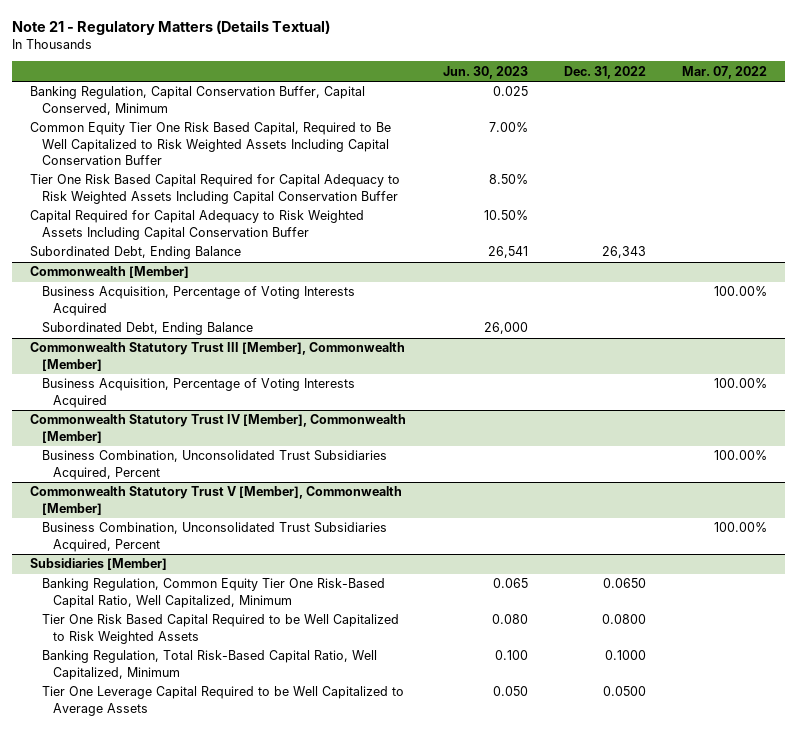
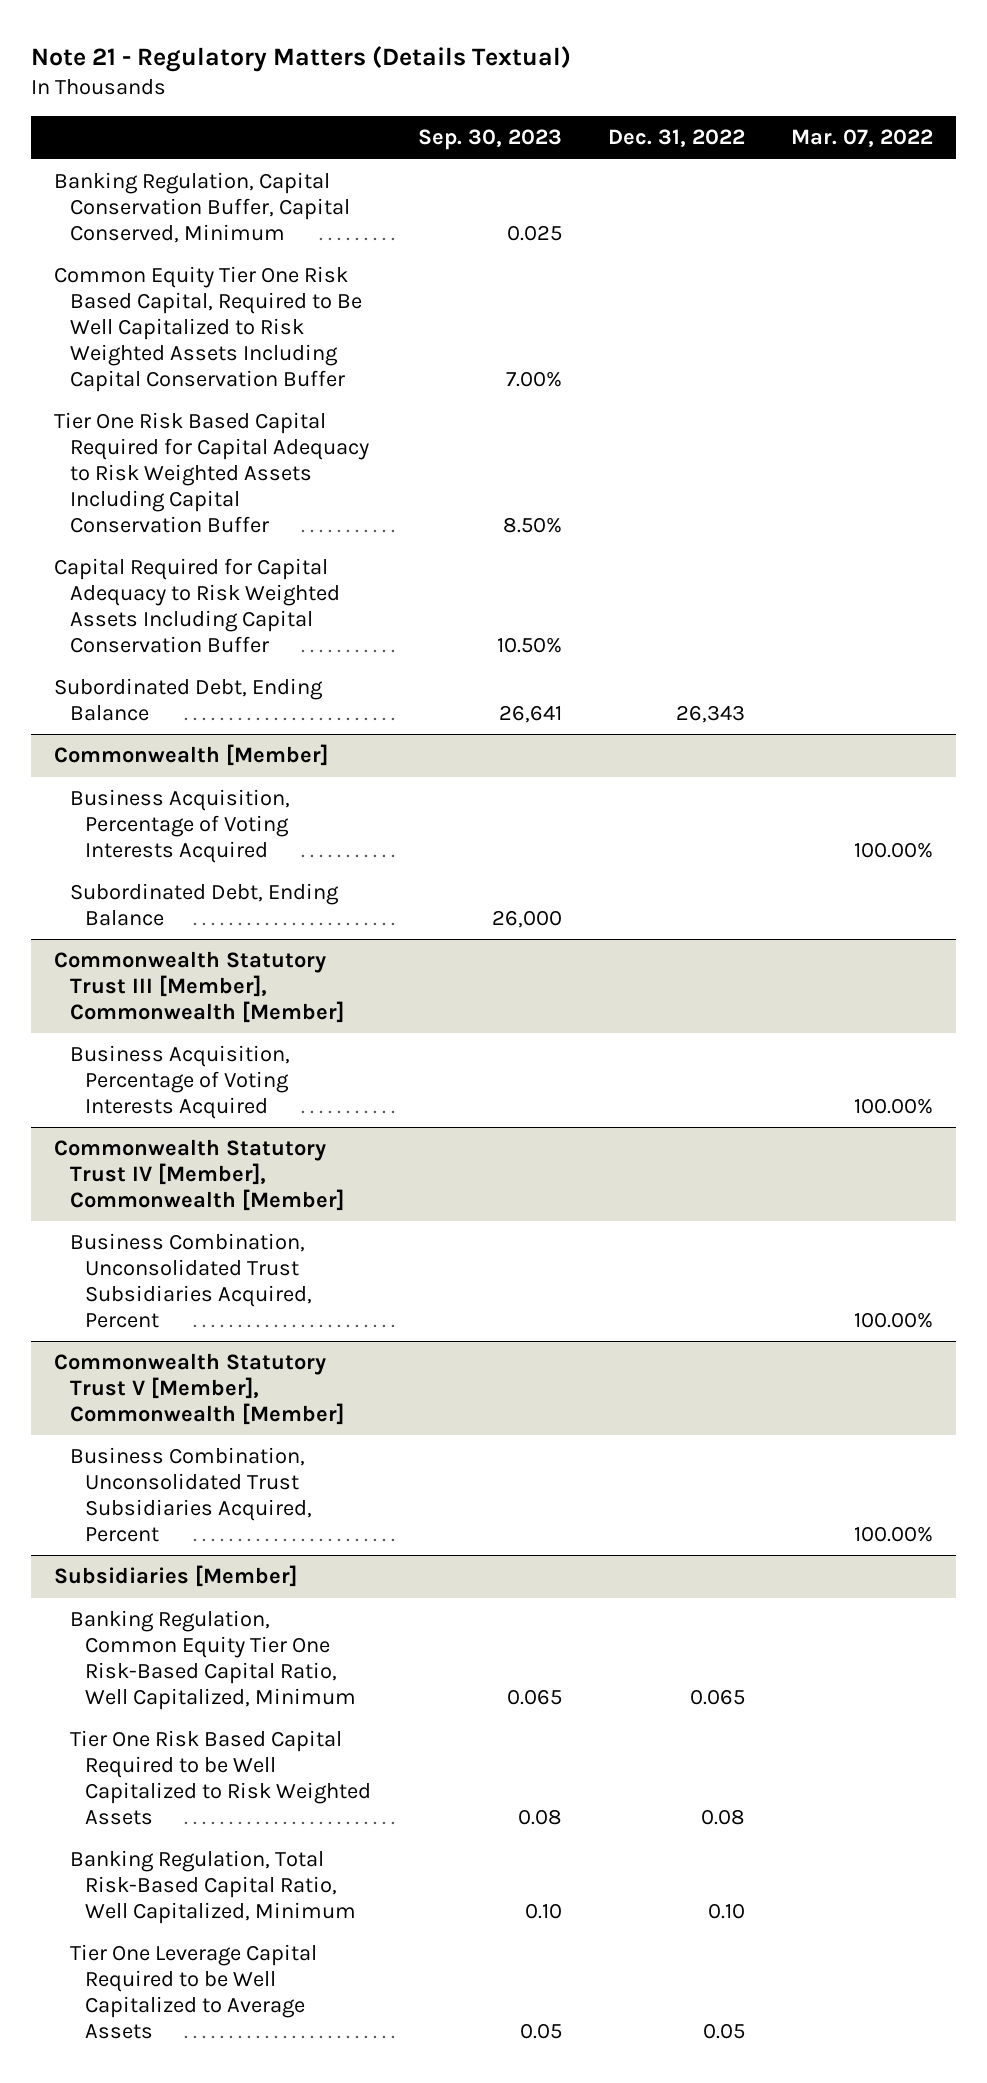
- | Jun. 30, 2023 | Dec. 31, 2022 | Mar. 07, 2022
+ | Sep. 30, 2023 | Dec. 31, 2022 | Mar. 07, 2022
@ Subsidiaries [Member]
- Banking Regulation, Common Equity Tier One Risk-Based Capital Ratio, Well Capitalized, Minimum | 0.065 | 0.0650 |
- Tier One Risk Based Capital Required to be Well Capitalized to Risk Weighted Assets | 0.080 | 0.0800 |
- Banking Regulation, Total Risk-Based Capital Ratio, Well Capitalized, Minimum | 0.100 | 0.1000 |
- Tier One Leverage Capital Required to be Well Capitalized to Average Assets | 0.050 | 0.0500 |
+ Banking Regulation, Common Equity Tier One Risk-Based Capital Ratio, Well Capitalized, Minimum | 0.065 | 0.065 |
+ Tier One Risk Based Capital Required to be Well Capitalized to Risk Weighted Assets | 0.08 | 0.08 |
+ Banking Regulation, Total Risk-Based Capital Ratio, Well Capitalized, Minimum | 0.10 | 0.10 |
+ Tier One Leverage Capital Required to be Well Capitalized to Average Assets | 0.05 | 0.05 |

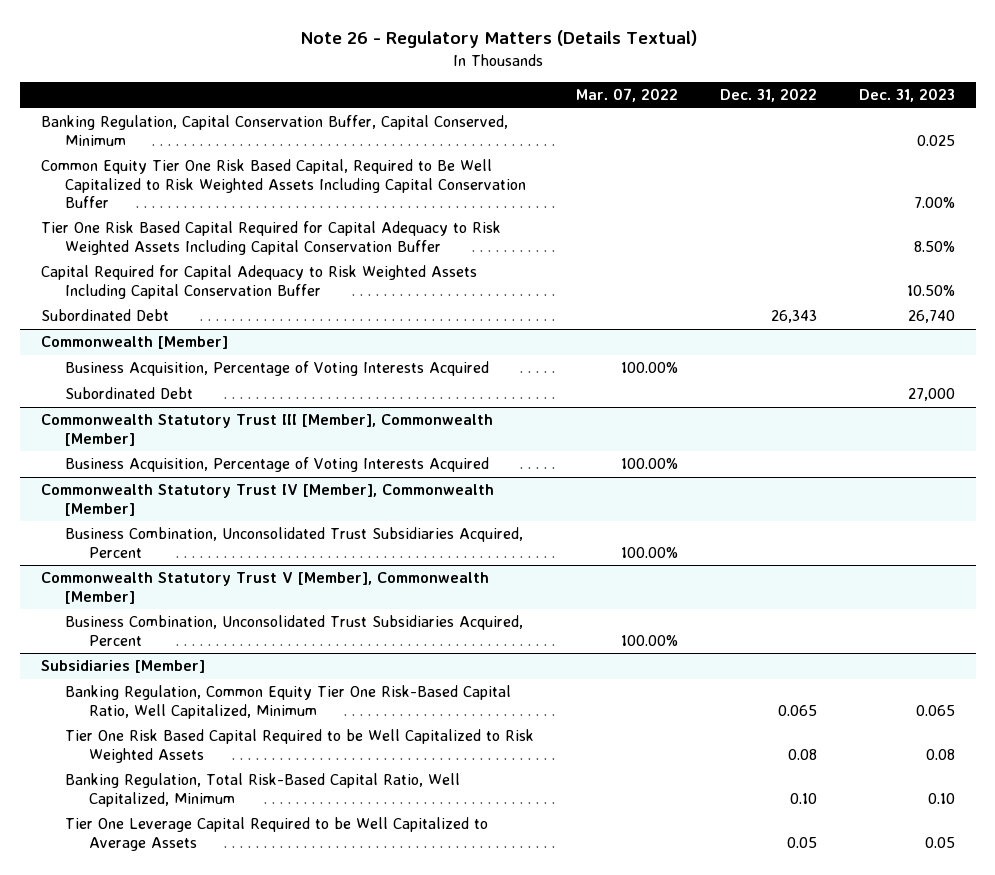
- Note 21 - Regulatory Matters (Details Textual)
+ Note 26 - Regulatory Matters (Details Textual)
- | Sep. 30, 2023 | Dec. 31, 2022 | Mar. 07, 2022
+ | Mar. 07, 2022 | Dec. 31, 2022 | Dec. 31, 2023
- Subordinated Debt, Ending Balance | 26,641 | 26,343 |
+ Subordinated Debt | | 26,343 | 26,740
@ Commonwealth [Member]
- Subordinated Debt, Ending Balance | 26,000 | |
+ Subordinated Debt | | | 27,000

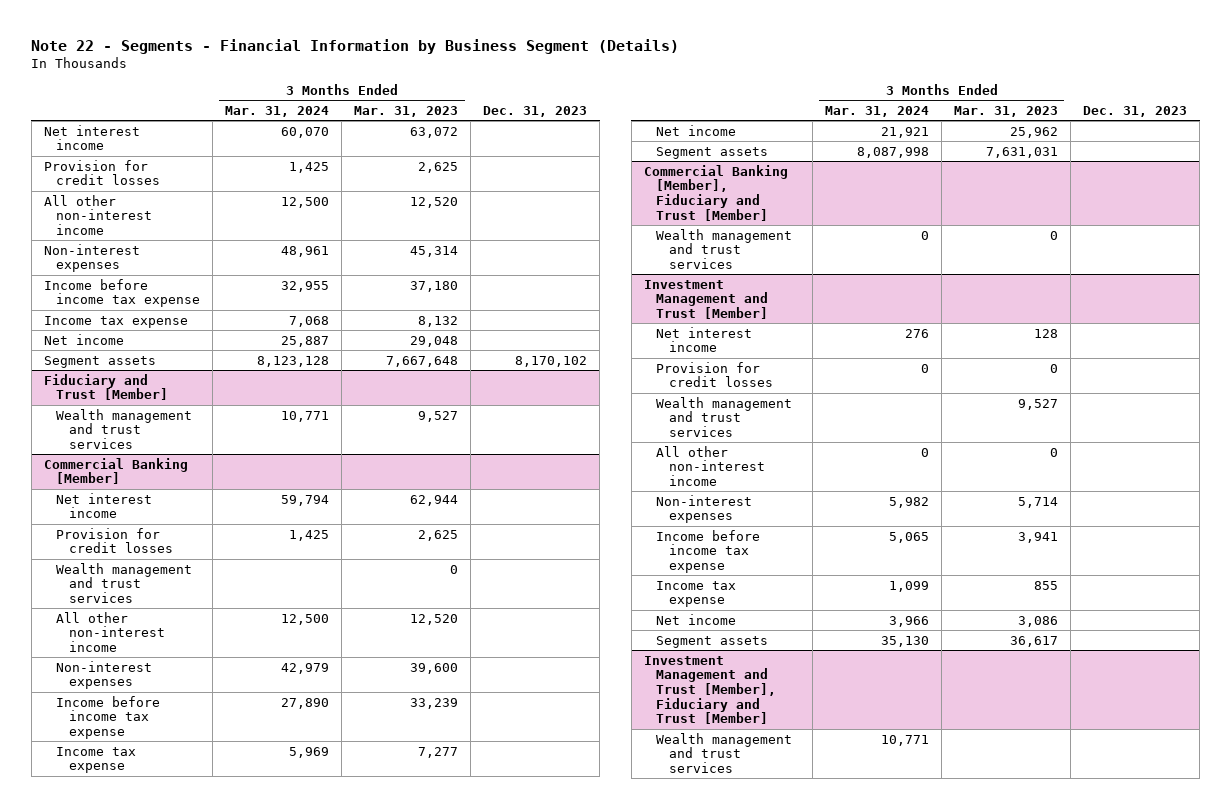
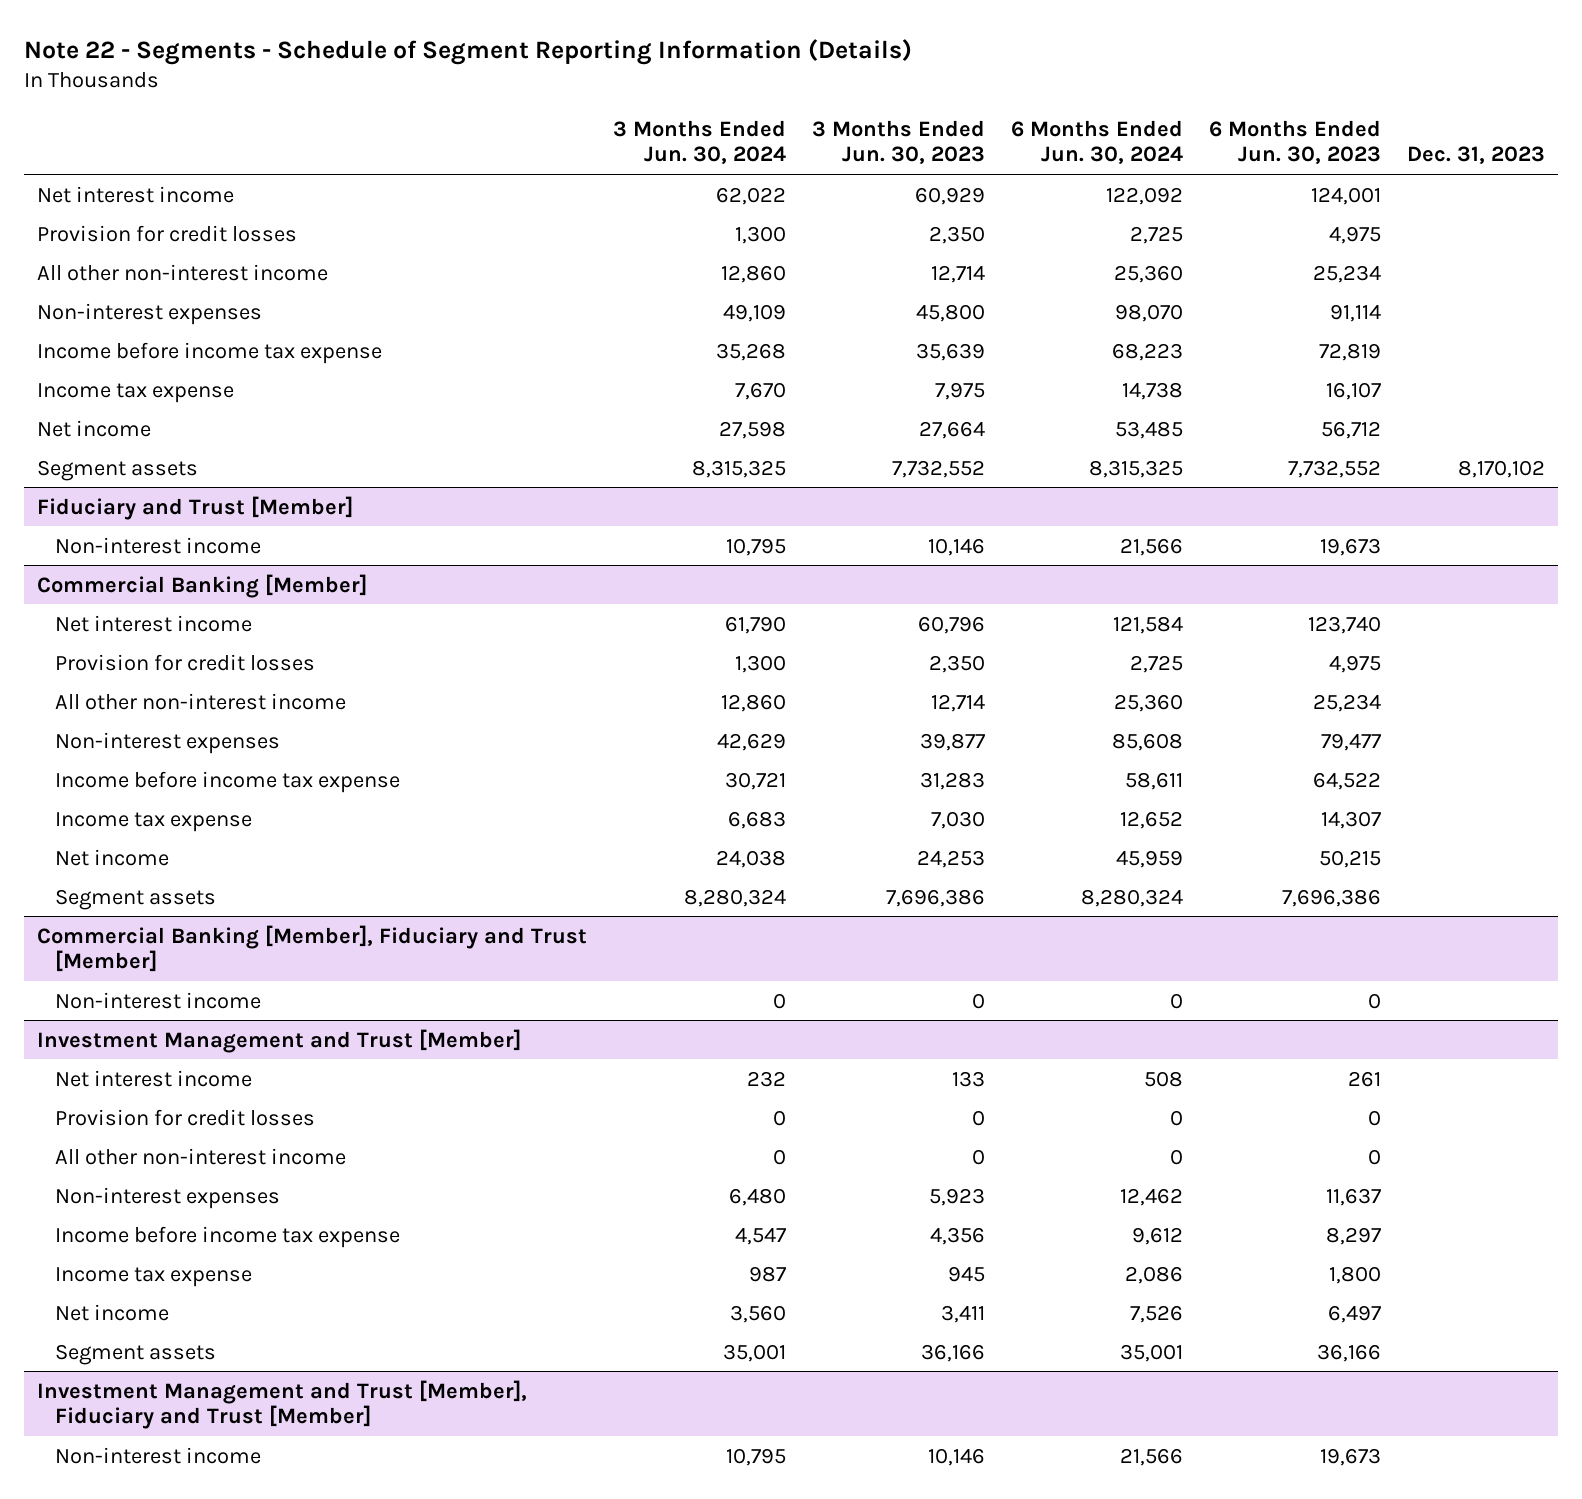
- Note 22 - Segments - Financial Information by Business Segment (Details)
+ Note 22 - Segments - Schedule of Segment Reporting Information (Details)
- | 3 Months Ended Mar. 31, 2024 | 3 Months Ended Mar. 31, 2023 | Dec. 31, 2023
+ | 3 Months Ended Jun. 30, 2024 | 3 Months Ended Jun. 30, 2023 | 6 Months Ended Jun. 30, 2024 | 6 Months Ended Jun. 30, 2023 | Dec. 31, 2023
@ Fiduciary and Trust [Member]
- Wealth management and trust services | 10,771 | 9,527 |
+ Non-interest income | 10,795 | 10,146 | 21,566 | 19,673 |
@ Commercial Banking [Member]
- Wealth management and trust services | | 0 |
@ Commercial Banking [Member], Fiduciary and Trust [Member]
- Wealth management and trust services | 0 | 0 |
+ Non-interest income | 0 | 0 | 0 | 0 |
@ Investment Management and Trust [Member]
- Wealth management and trust services | | 9,527 |
@ Investment Management and Trust [Member], Fiduciary and Trust [Member]
- Wealth management and trust services | 10,771 | |
+ Non-interest income | 10,795 | 10,146 | 21,566 | 19,673 |

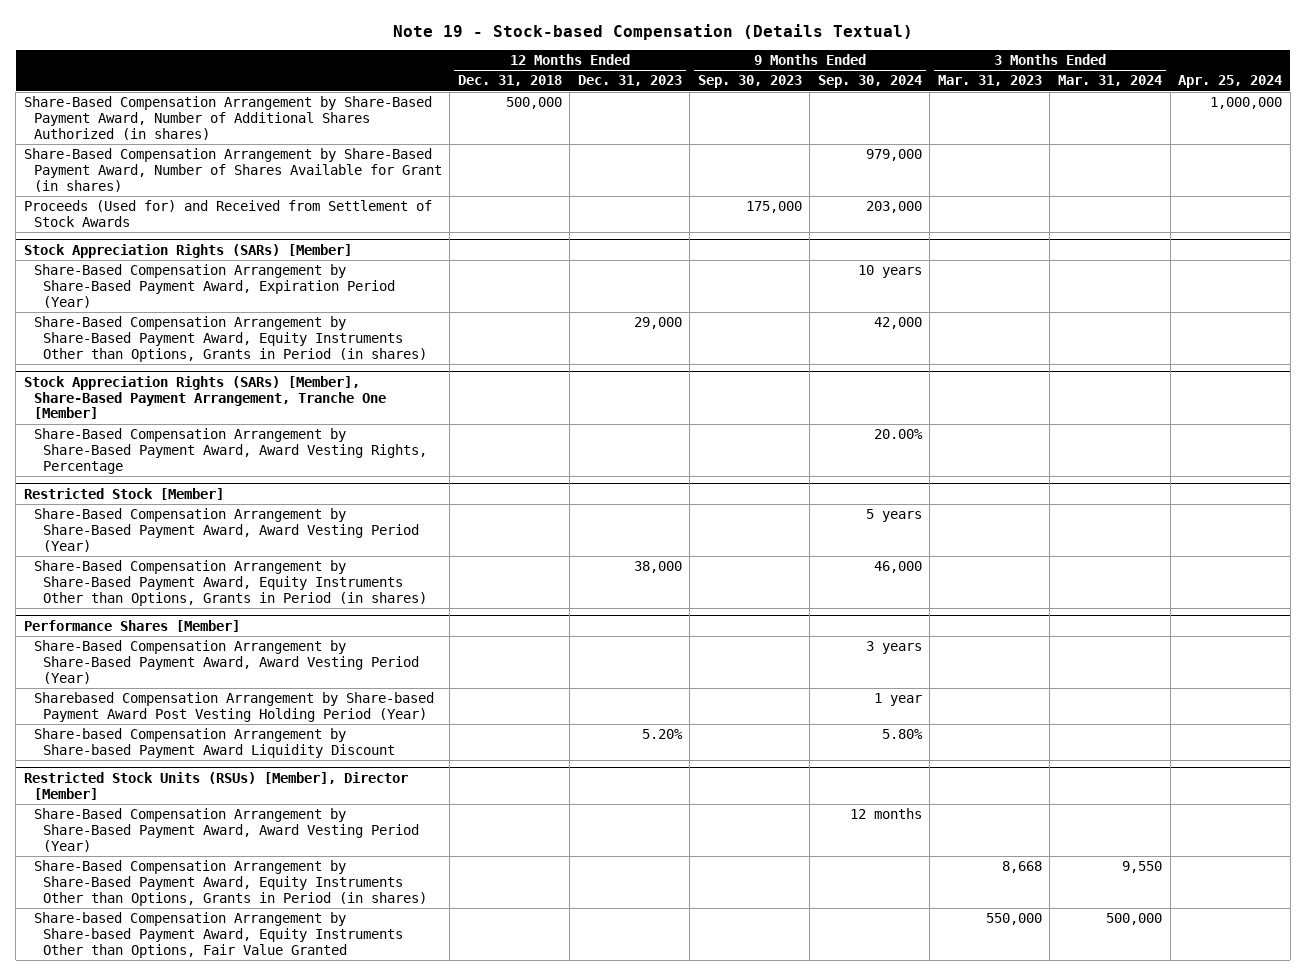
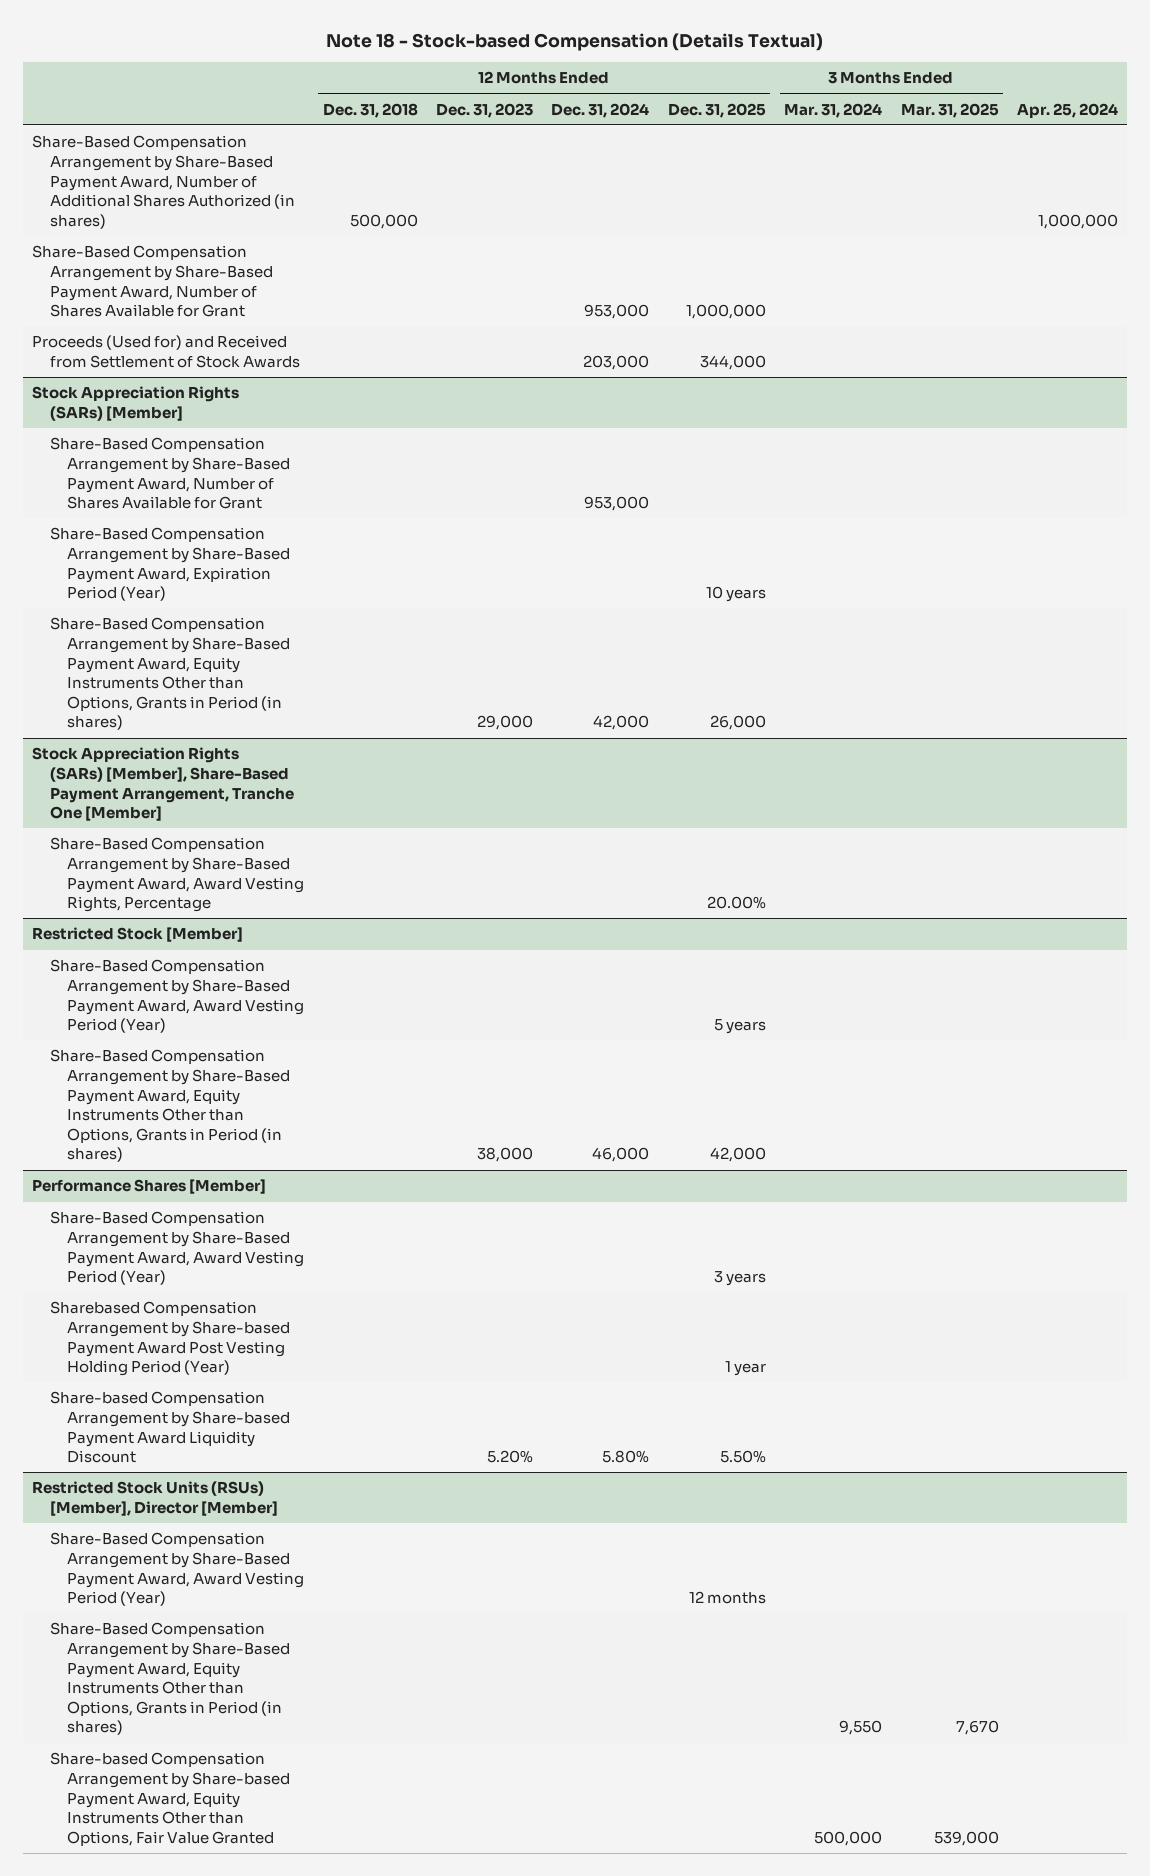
- Note 19 - Stock-based Compensation (Details Textual)
+ Note 18 - Stock-based Compensation (Details Textual)
- | 12 Months Ended Dec. 31, 2018 | 12 Months Ended Dec. 31, 2023 | 9 Months Ended Sep. 30, 2023 | 9 Months Ended Sep. 30, 2024 | 3 Months Ended Mar. 31, 2023 | 3 Months Ended Mar. 31, 2024 | Apr. 25, 2024
+ | 12 Months Ended Dec. 31, 2018 | 12 Months Ended Dec. 31, 2023 | 12 Months Ended Dec. 31, 2024 | 12 Months Ended Dec. 31, 2025 | 3 Months Ended Mar. 31, 2024 | 3 Months Ended Mar. 31, 2025 | Apr. 25, 2024
- Share-Based Compensation Arrangement by Share-Based Payment Award, Number of Shares Available for Grant (in shares) | | | | 979,000 | | |
+ Share-Based Compensation Arrangement by Share-Based Payment Award, Number of Shares Available for Grant | | | 953,000 | 1,000,000 | | |
@ Stock Appreciation Rights (SARs) [Member]
+ Share-Based Compensation Arrangement by Share-Based Payment Award, Number of Shares Available for Grant | | | 953,000 | | | |

